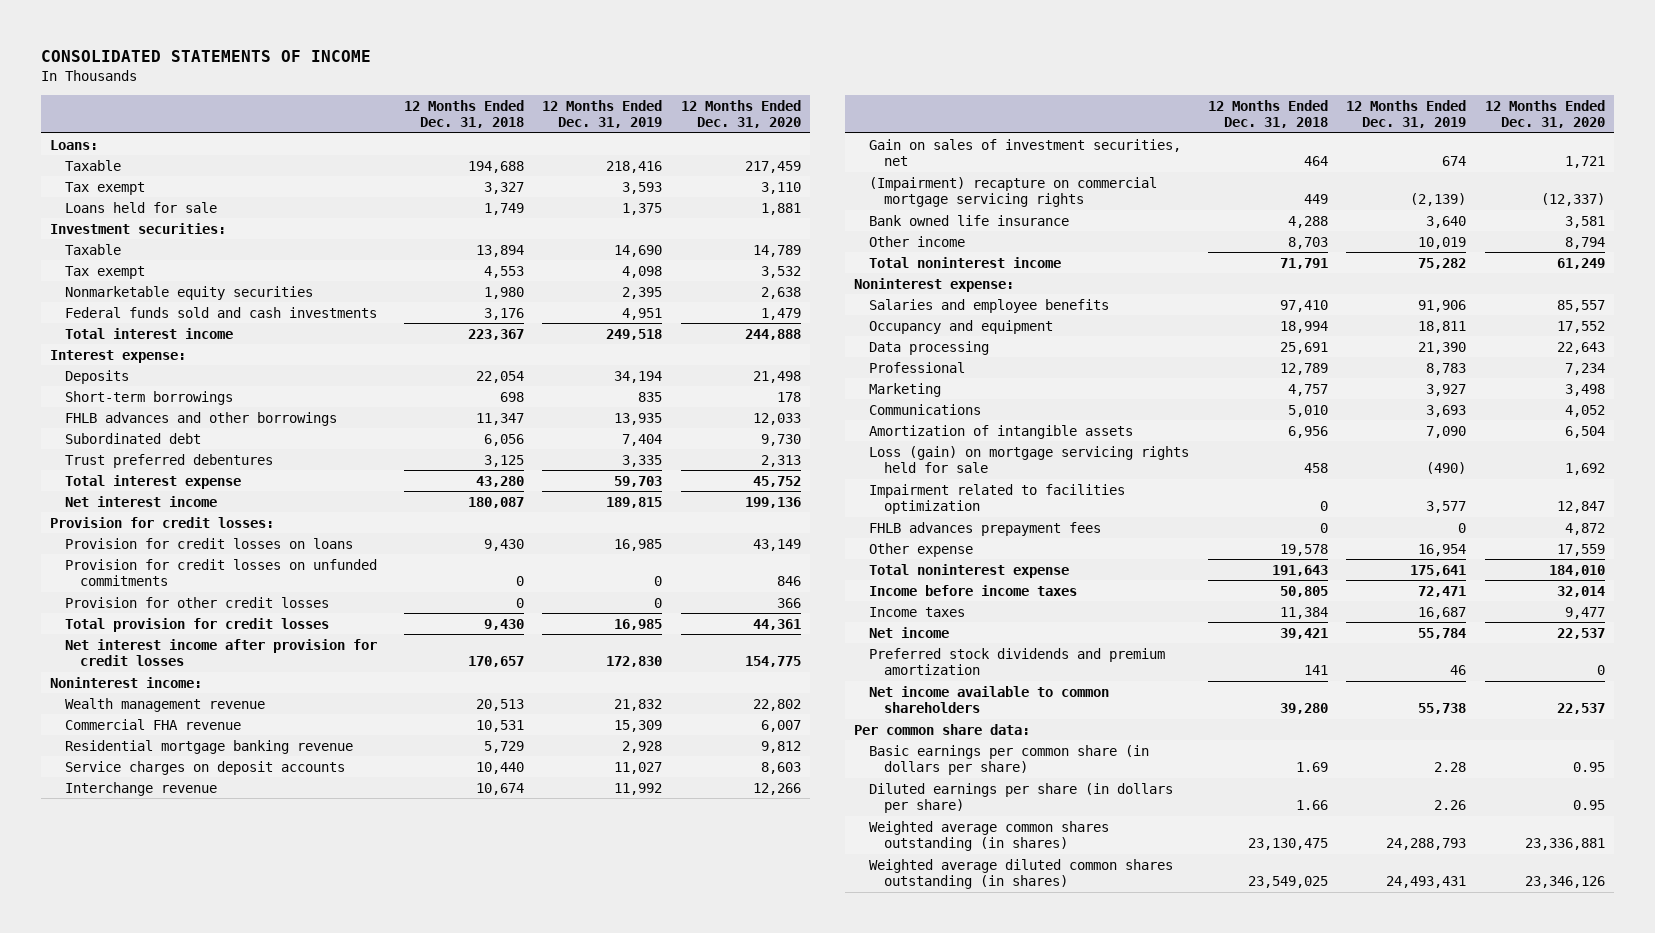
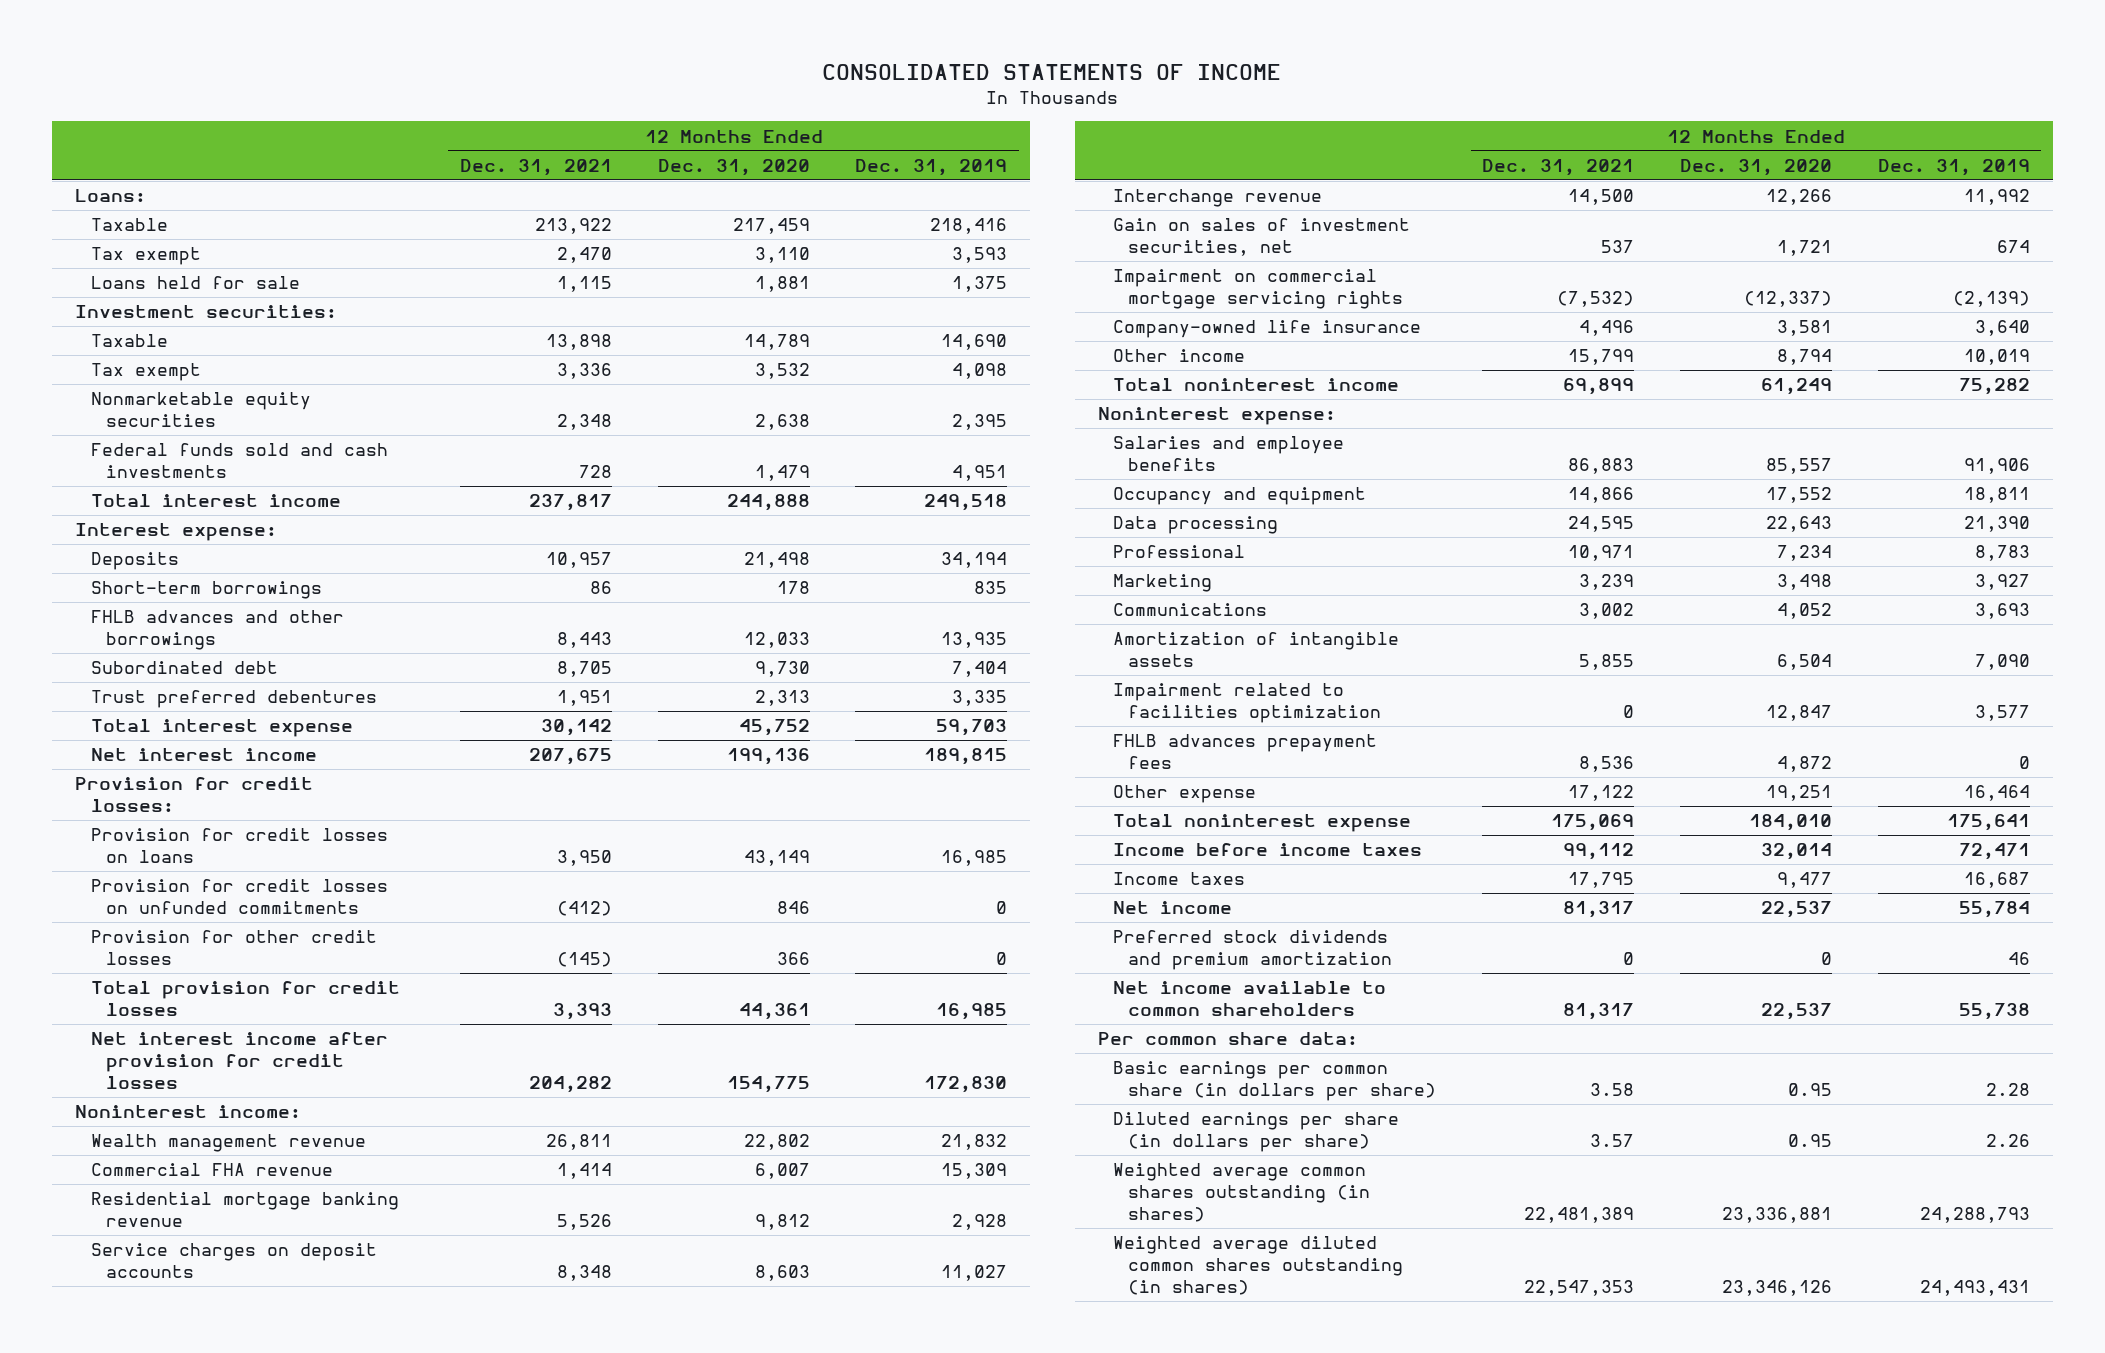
- | 12 Months Ended Dec. 31, 2018 | 12 Months Ended Dec. 31, 2019 | 12 Months Ended Dec. 31, 2020
+ | 12 Months Ended Dec. 31, 2021 | 12 Months Ended Dec. 31, 2020 | 12 Months Ended Dec. 31, 2019
- (Impairment) recapture on commercial mortgage servicing rights | 449 | (2,139) | (12,337)
- Bank owned life insurance | 4,288 | 3,640 | 3,581
+ Impairment on commercial mortgage servicing rights | (7,532) | (12,337) | (2,139)
+ Company-owned life insurance | 4,496 | 3,581 | 3,640
- Loss (gain) on mortgage servicing rights held for sale | 458 | (490) | 1,692
- Other expense | 19,578 | 16,954 | 17,559
+ Other expense | 17,122 | 19,251 | 16,464

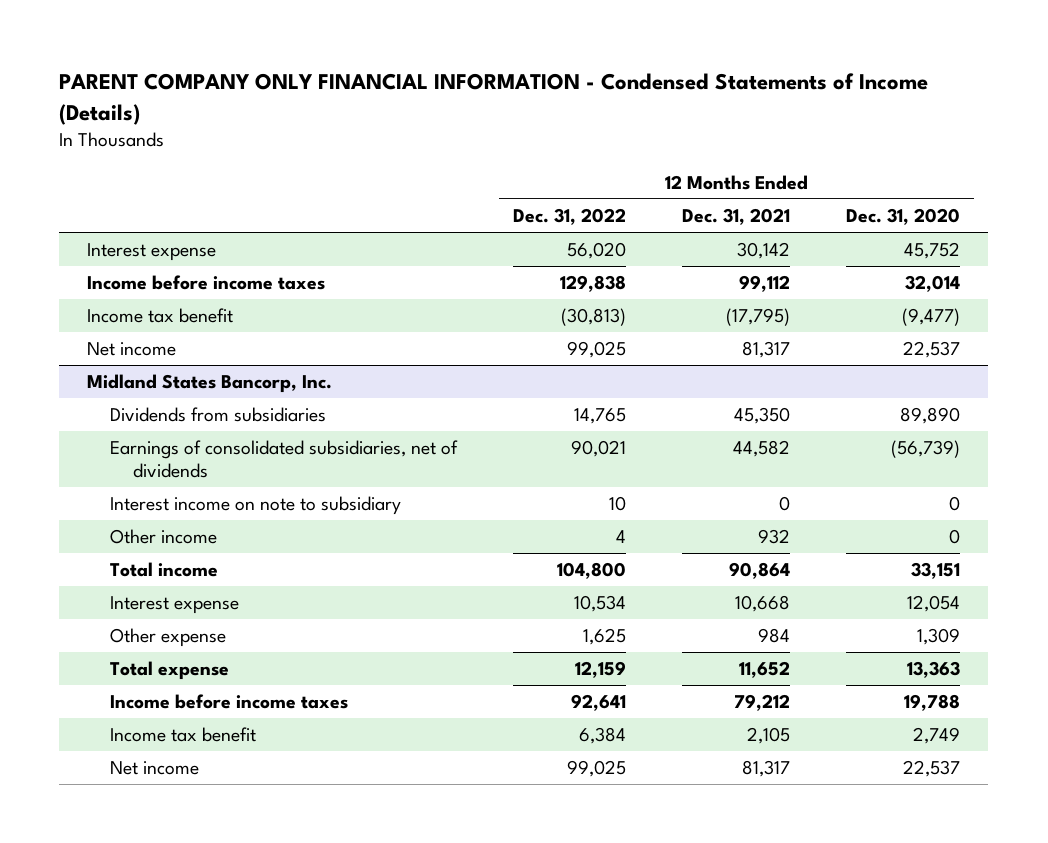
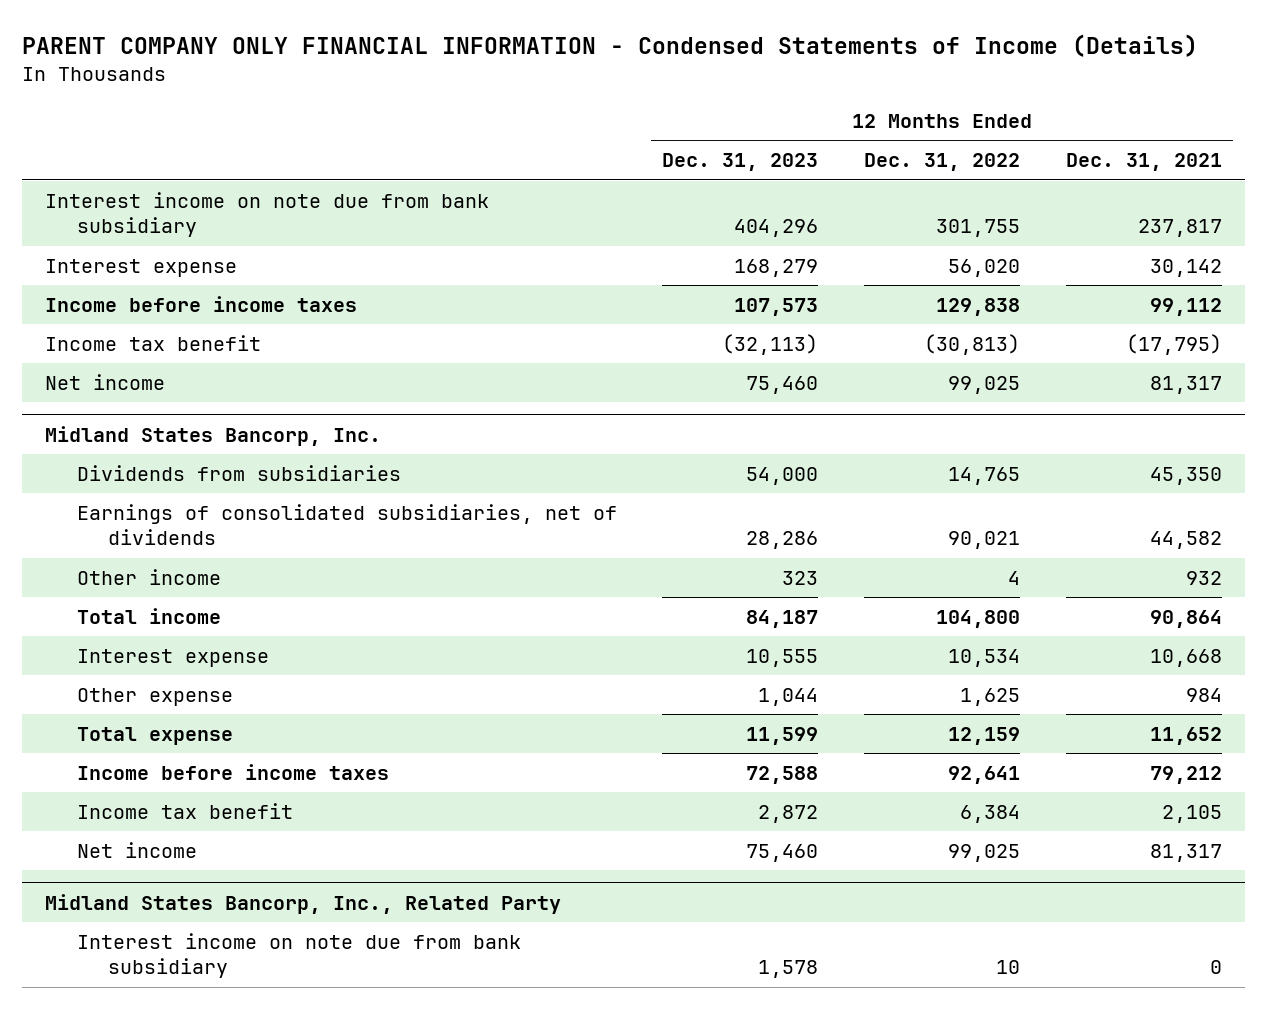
- | 12 Months Ended Dec. 31, 2022 | 12 Months Ended Dec. 31, 2021 | 12 Months Ended Dec. 31, 2020
+ | 12 Months Ended Dec. 31, 2023 | 12 Months Ended Dec. 31, 2022 | 12 Months Ended Dec. 31, 2021
+ Interest income on note due from bank subsidiary | 404,296 | 301,755 | 237,817
@ Midland States Bancorp, Inc.
- Interest income on note to subsidiary | 10 | 0 | 0
+ Midland States Bancorp, Inc., Related Party
+ Interest income on note due from bank subsidiary | 1,578 | 10 | 0

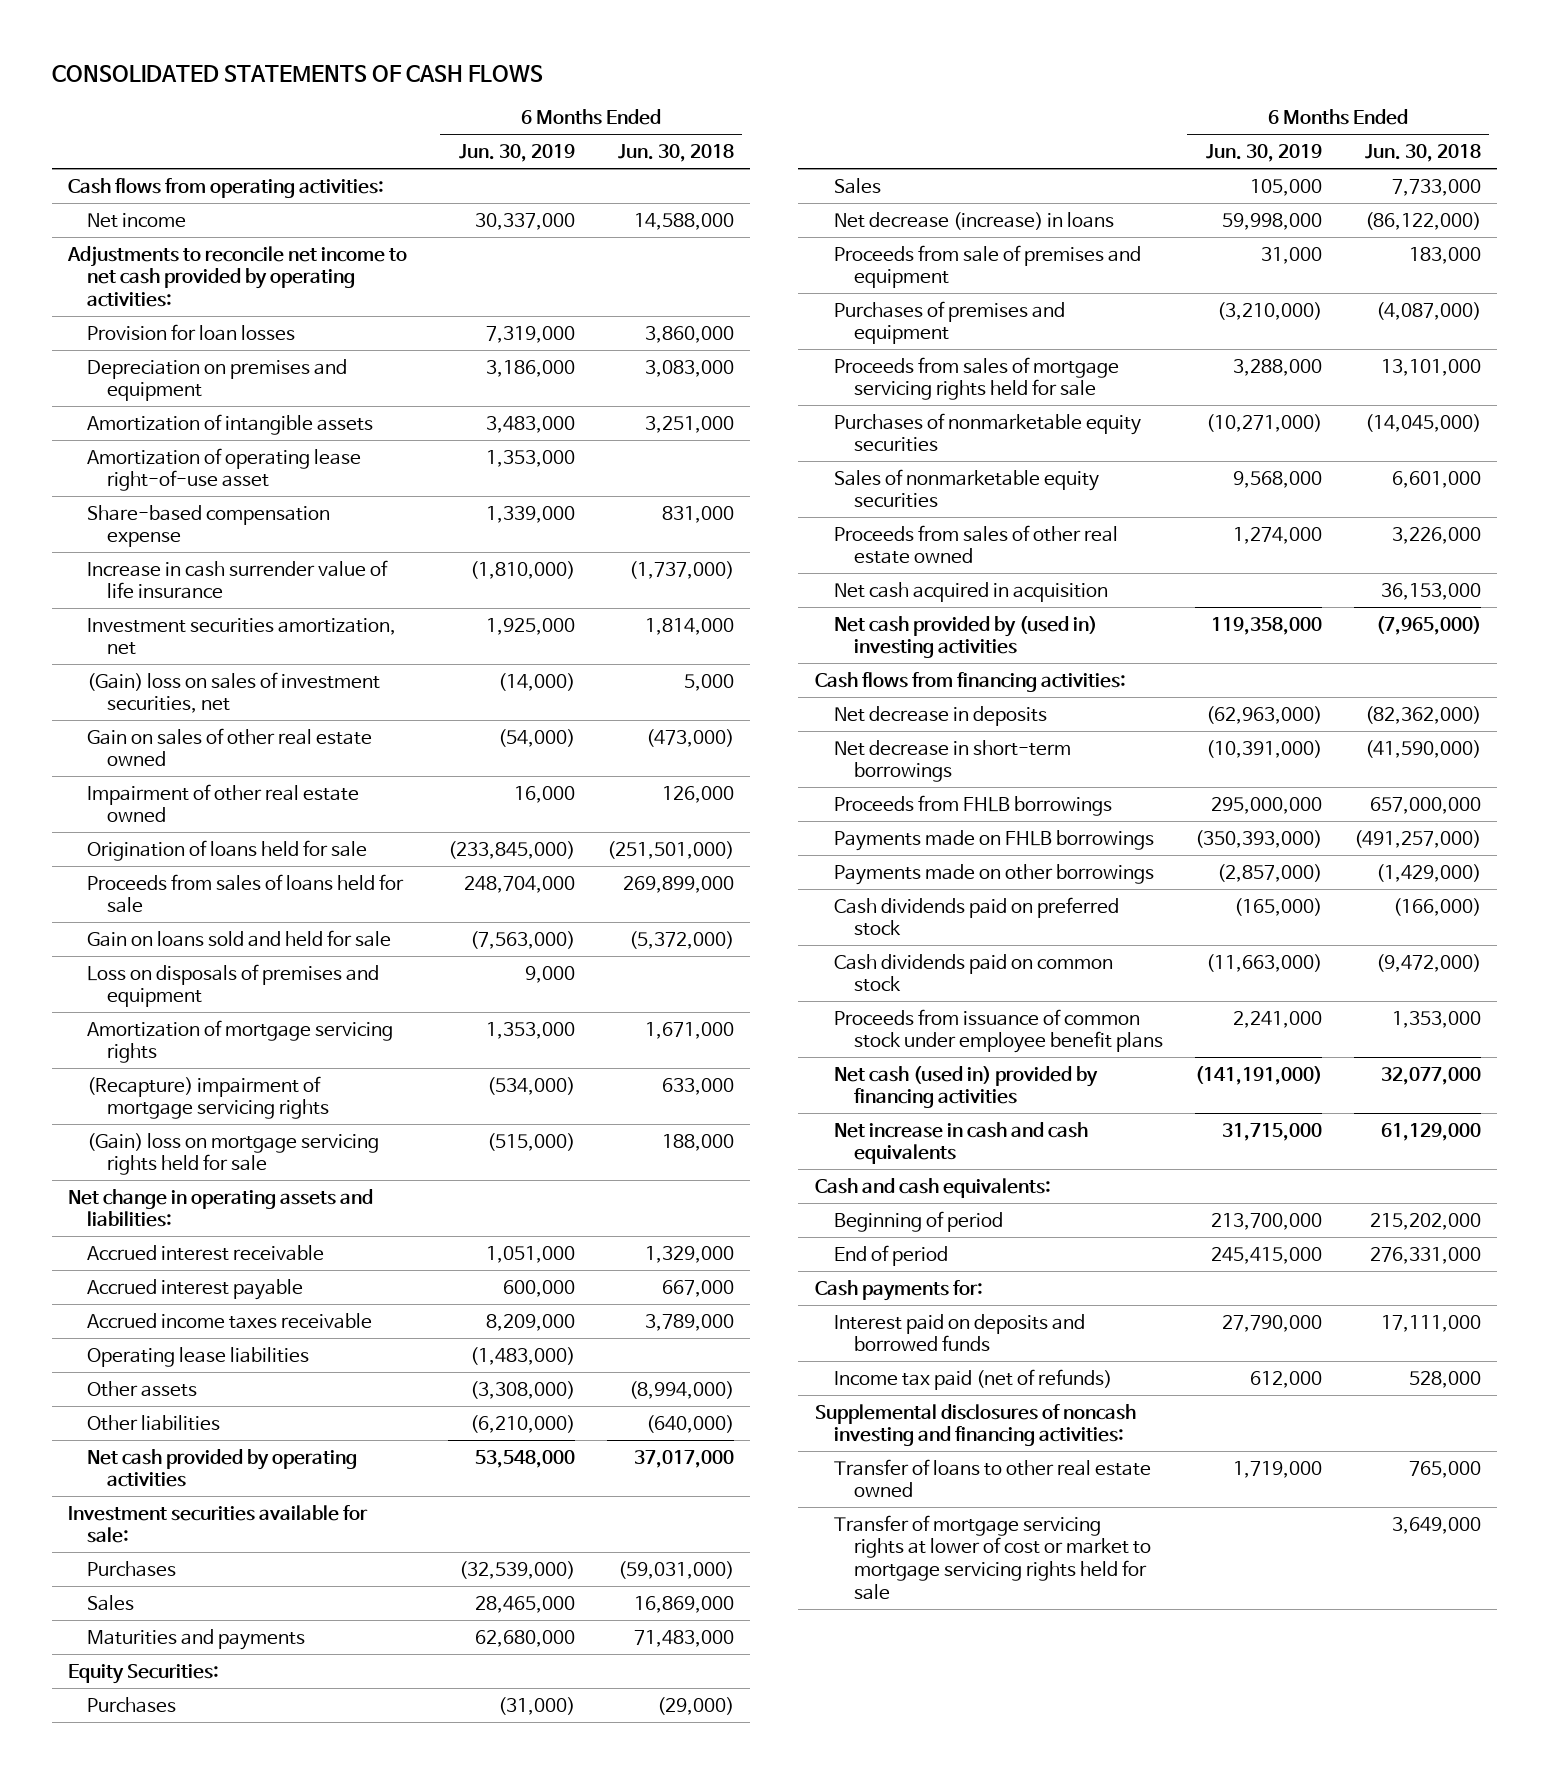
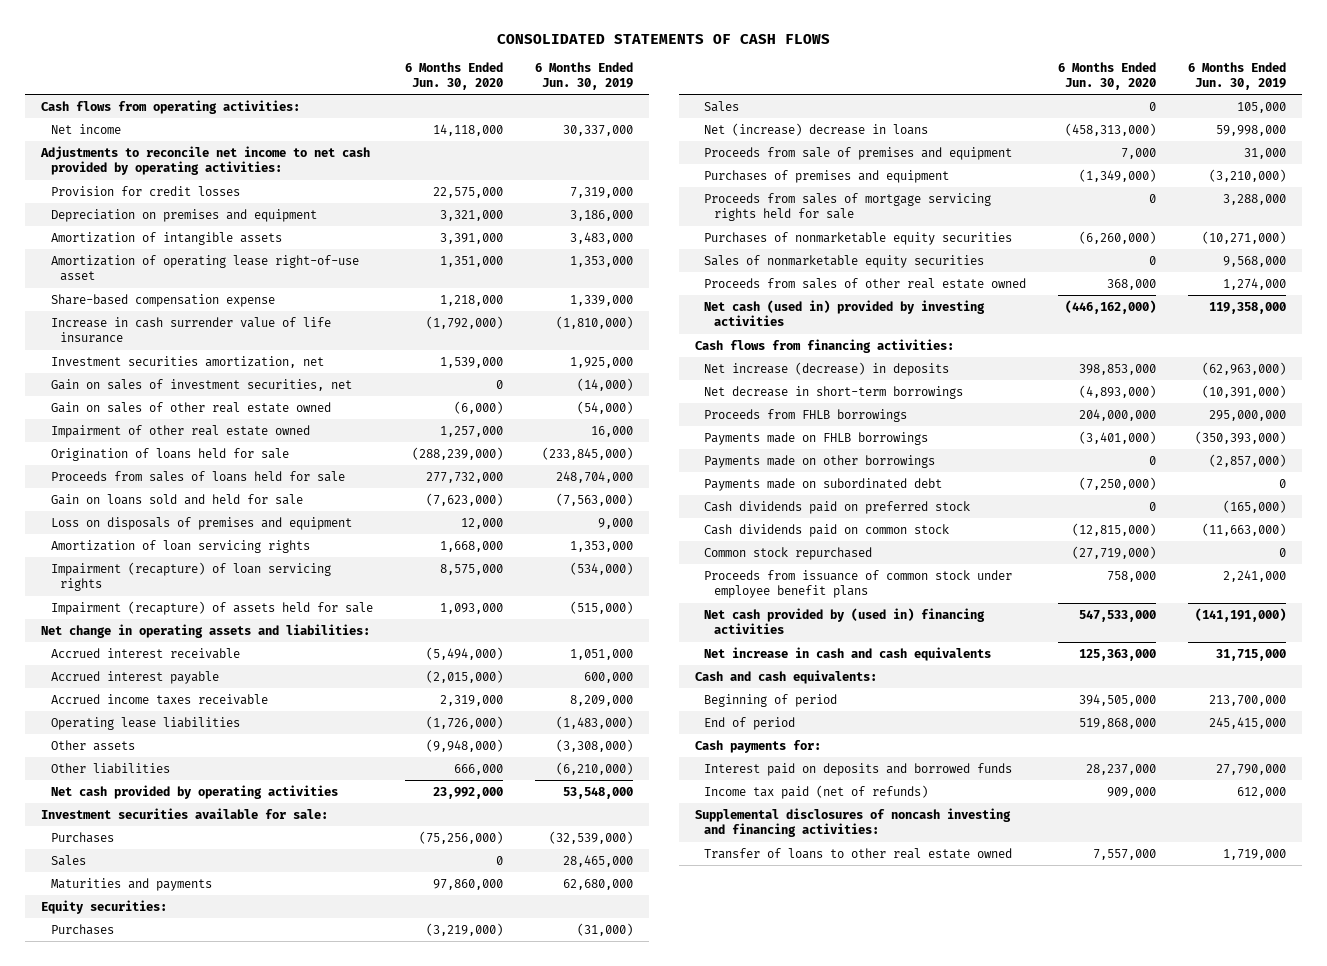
- | 6 Months Ended Jun. 30, 2019 | 6 Months Ended Jun. 30, 2018
+ | 6 Months Ended Jun. 30, 2020 | 6 Months Ended Jun. 30, 2019
- Provision for loan losses | 7,319,000 | 3,860,000
+ Provision for credit losses | 22,575,000 | 7,319,000
- (Gain) loss on sales of investment securities, net | (14,000) | 5,000
+ Gain on sales of investment securities, net | 0 | (14,000)
- Amortization of mortgage servicing rights | 1,353,000 | 1,671,000
- (Recapture) impairment of mortgage servicing rights | (534,000) | 633,000
- (Gain) loss on mortgage servicing rights held for sale | (515,000) | 188,000
+ Amortization of loan servicing rights | 1,668,000 | 1,353,000
+ Impairment (recapture) of loan servicing rights | 8,575,000 | (534,000)
+ Impairment (recapture) of assets held for sale | 1,093,000 | (515,000)
- Equity Securities:
+ Equity securities:
- Net decrease (increase) in loans | 59,998,000 | (86,122,000)
+ Net (increase) decrease in loans | (458,313,000) | 59,998,000
- Net cash acquired in acquisition | | 36,153,000
- Net cash provided by (used in) investing activities | 119,358,000 | (7,965,000)
+ Net cash (used in) provided by investing activities | (446,162,000) | 119,358,000
- Net decrease in deposits | (62,963,000) | (82,362,000)
+ Net increase (decrease) in deposits | 398,853,000 | (62,963,000)
+ Payments made on subordinated debt | (7,250,000) | 0
+ Common stock repurchased | (27,719,000) | 0
- Net cash (used in) provided by financing activities | (141,191,000) | 32,077,000
+ Net cash provided by (used in) financing activities | 547,533,000 | (141,191,000)
- Transfer of mortgage servicing rights at lower of cost or market to mortgage servicing rights held for sale | | 3,649,000

